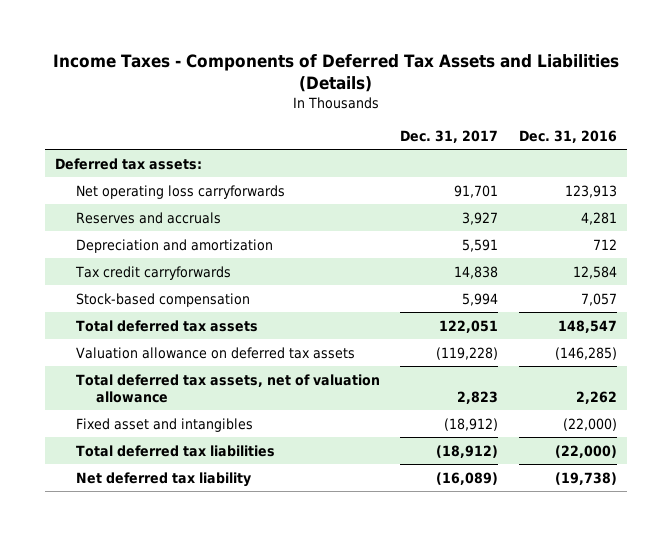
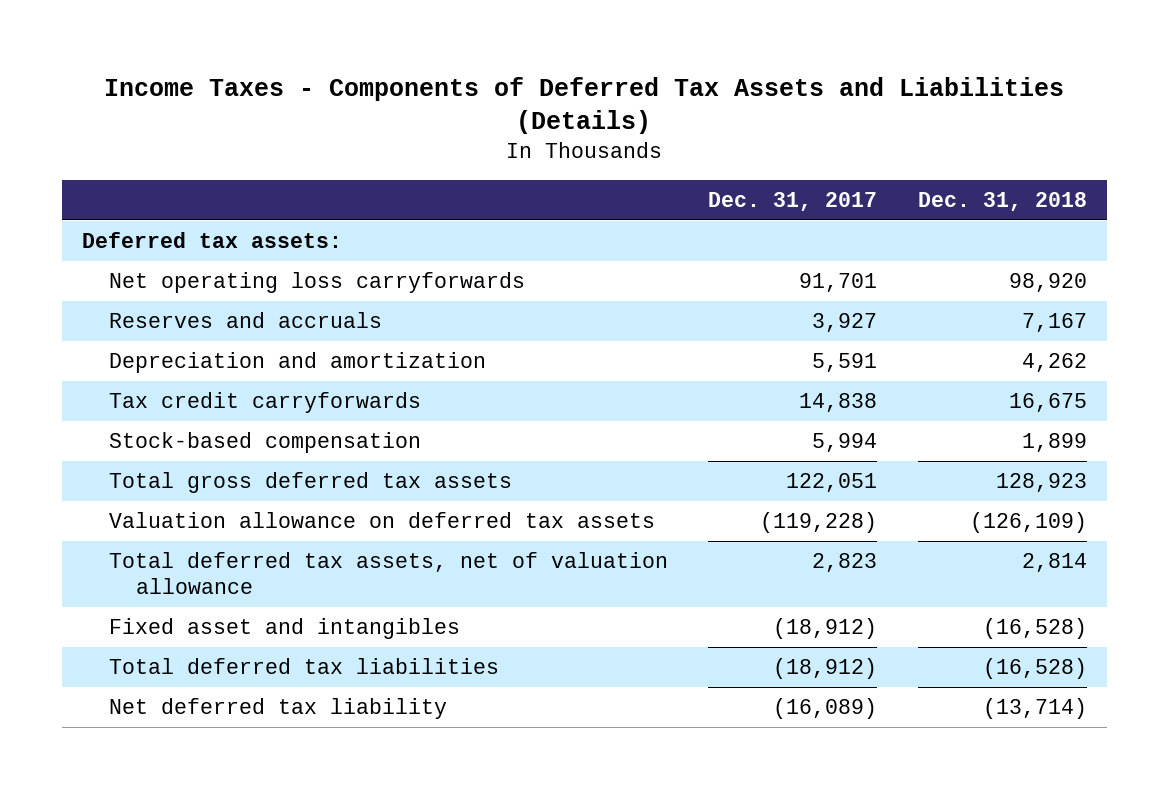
- | Dec. 31, 2017 | Dec. 31, 2016
+ | Dec. 31, 2017 | Dec. 31, 2018
- Total deferred tax assets | 122,051 | 148,547
+ Total gross deferred tax assets | 122,051 | 128,923

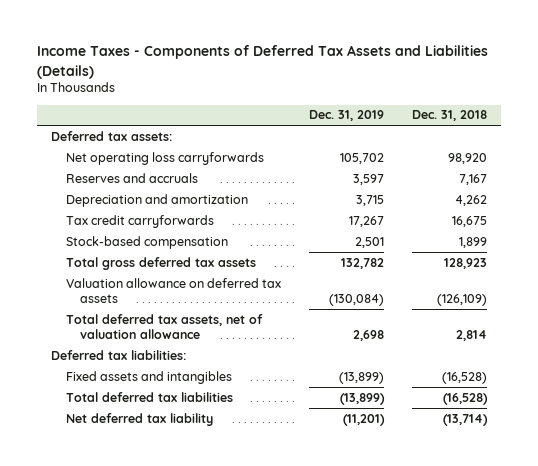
- | Dec. 31, 2017 | Dec. 31, 2018
+ | Dec. 31, 2019 | Dec. 31, 2018
- Fixed asset and intangibles | (18,912) | (16,528)
+ Deferred tax liabilities:
+ Fixed assets and intangibles | (13,899) | (16,528)

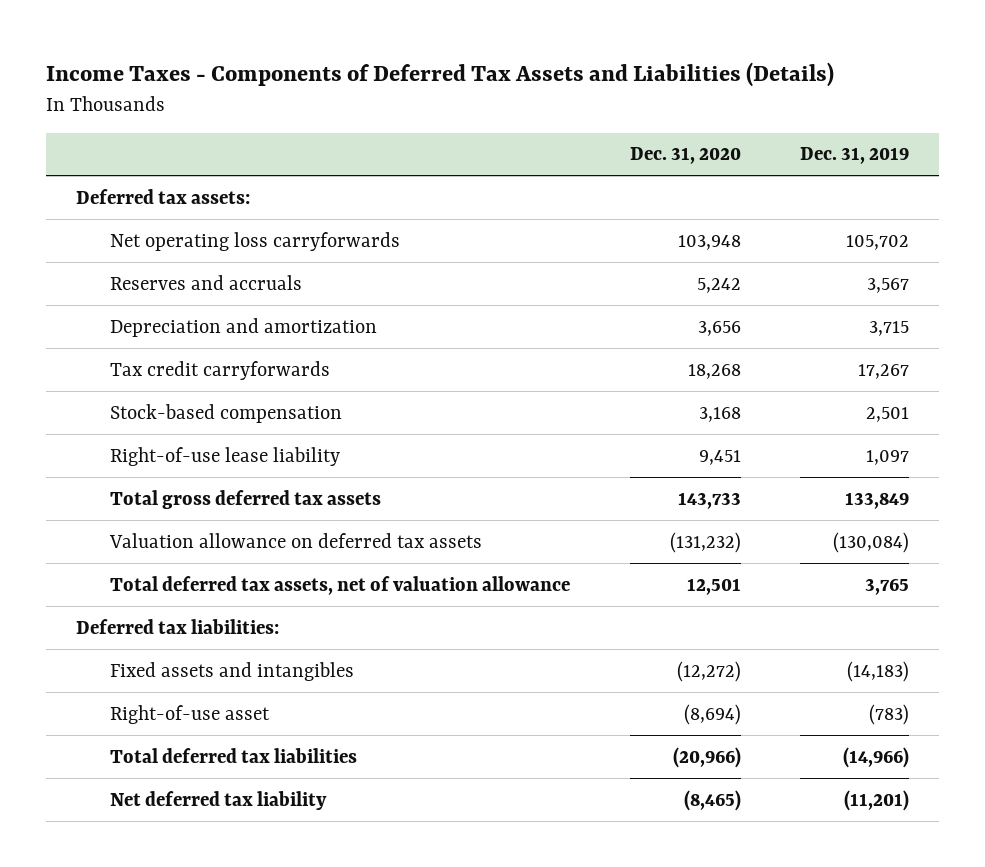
- | Dec. 31, 2019 | Dec. 31, 2018
+ | Dec. 31, 2020 | Dec. 31, 2019
- Reserves and accruals | 3,597 | 7,167
+ Reserves and accruals | 5,242 | 3,567
- Total gross deferred tax assets | 132,782 | 128,923
+ Right-of-use lease liability | 9,451 | 1,097
+ Total gross deferred tax assets | 143,733 | 133,849
- Total deferred tax assets, net of valuation allowance | 2,698 | 2,814
+ Total deferred tax assets, net of valuation allowance | 12,501 | 3,765
- Fixed assets and intangibles | (13,899) | (16,528)
- Total deferred tax liabilities | (13,899) | (16,528)
+ Fixed assets and intangibles | (12,272) | (14,183)
+ Right-of-use asset | (8,694) | (783)
+ Total deferred tax liabilities | (20,966) | (14,966)

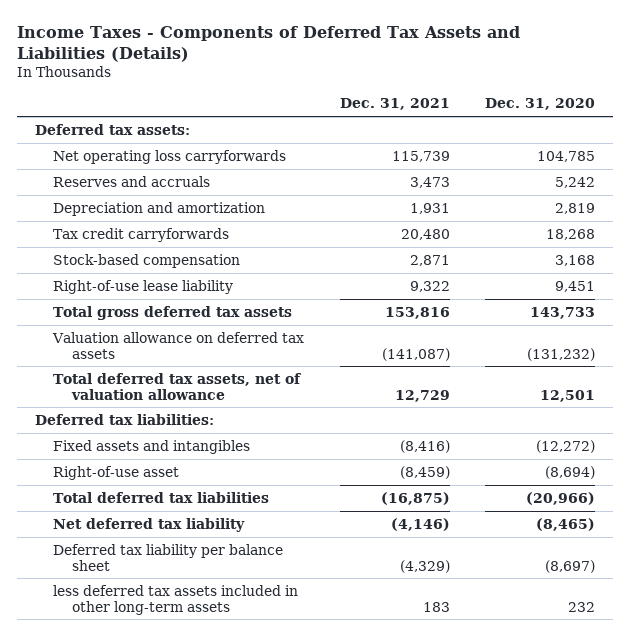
- | Dec. 31, 2020 | Dec. 31, 2019
+ | Dec. 31, 2021 | Dec. 31, 2020
- Net operating loss carryforwards | 103,948 | 105,702
+ Net operating loss carryforwards | 115,739 | 104,785
- Depreciation and amortization | 3,656 | 3,715
+ Depreciation and amortization | 1,931 | 2,819
+ Deferred tax liability per balance sheet | (4,329) | (8,697)
+ less deferred tax assets included in other long-term assets | 183 | 232

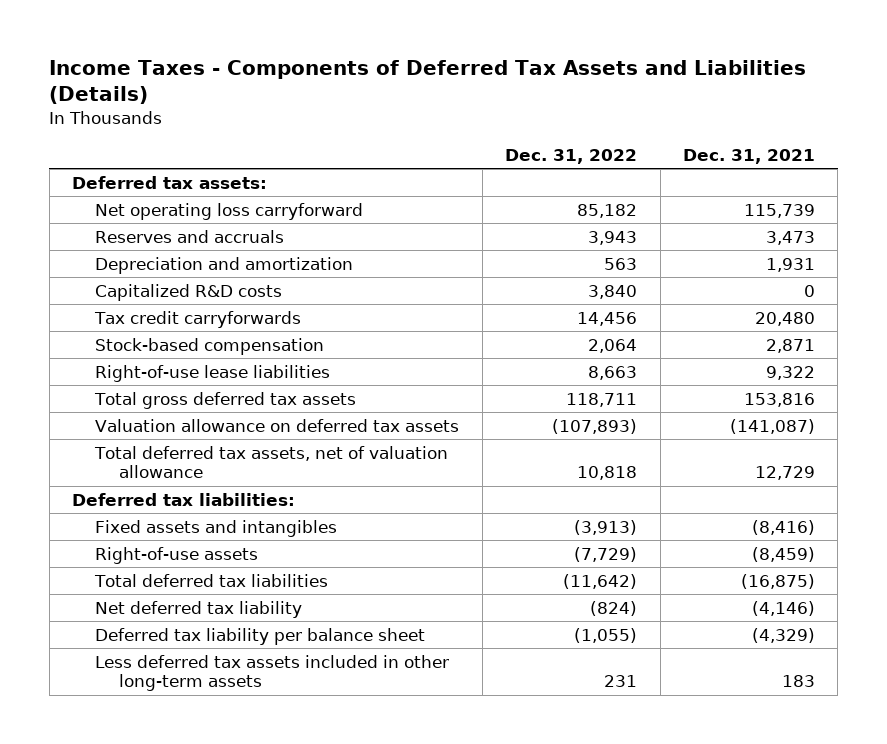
- | Dec. 31, 2021 | Dec. 31, 2020
+ | Dec. 31, 2022 | Dec. 31, 2021
- Net operating loss carryforwards | 115,739 | 104,785
+ Net operating loss carryforward | 85,182 | 115,739
+ Capitalized R&D costs | 3,840 | 0
- Right-of-use lease liability | 9,322 | 9,451
+ Right-of-use lease liabilities | 8,663 | 9,322
- Right-of-use asset | (8,459) | (8,694)
+ Right-of-use assets | (7,729) | (8,459)
- less deferred tax assets included in other long-term assets | 183 | 232
+ Less deferred tax assets included in other long-term assets | 231 | 183

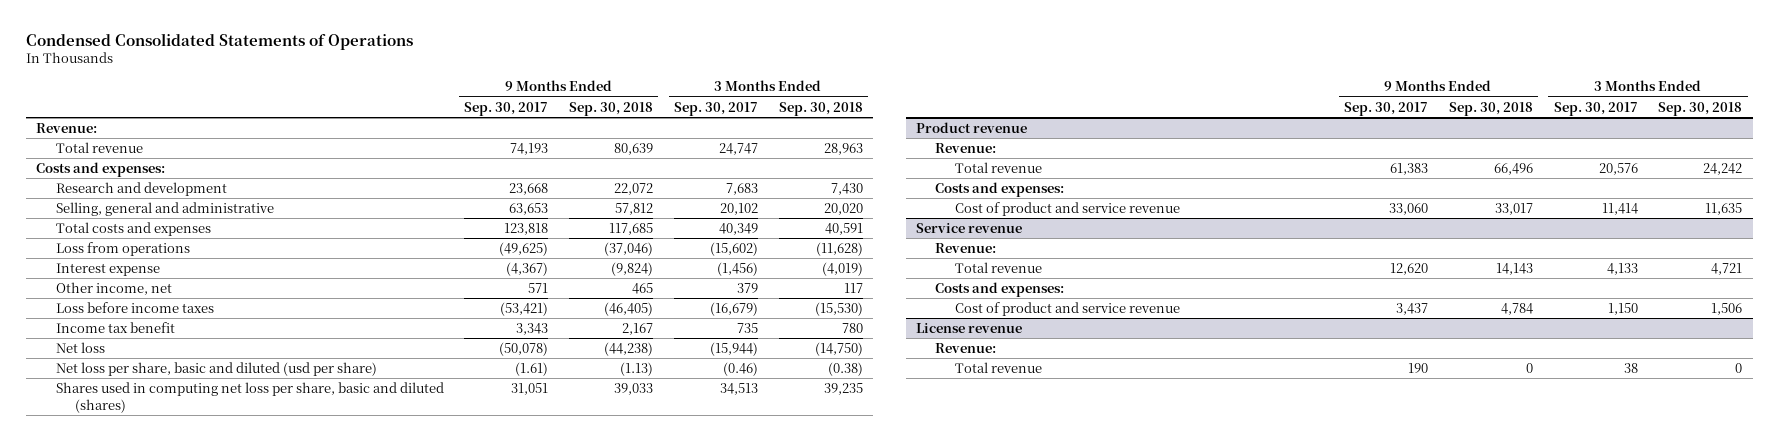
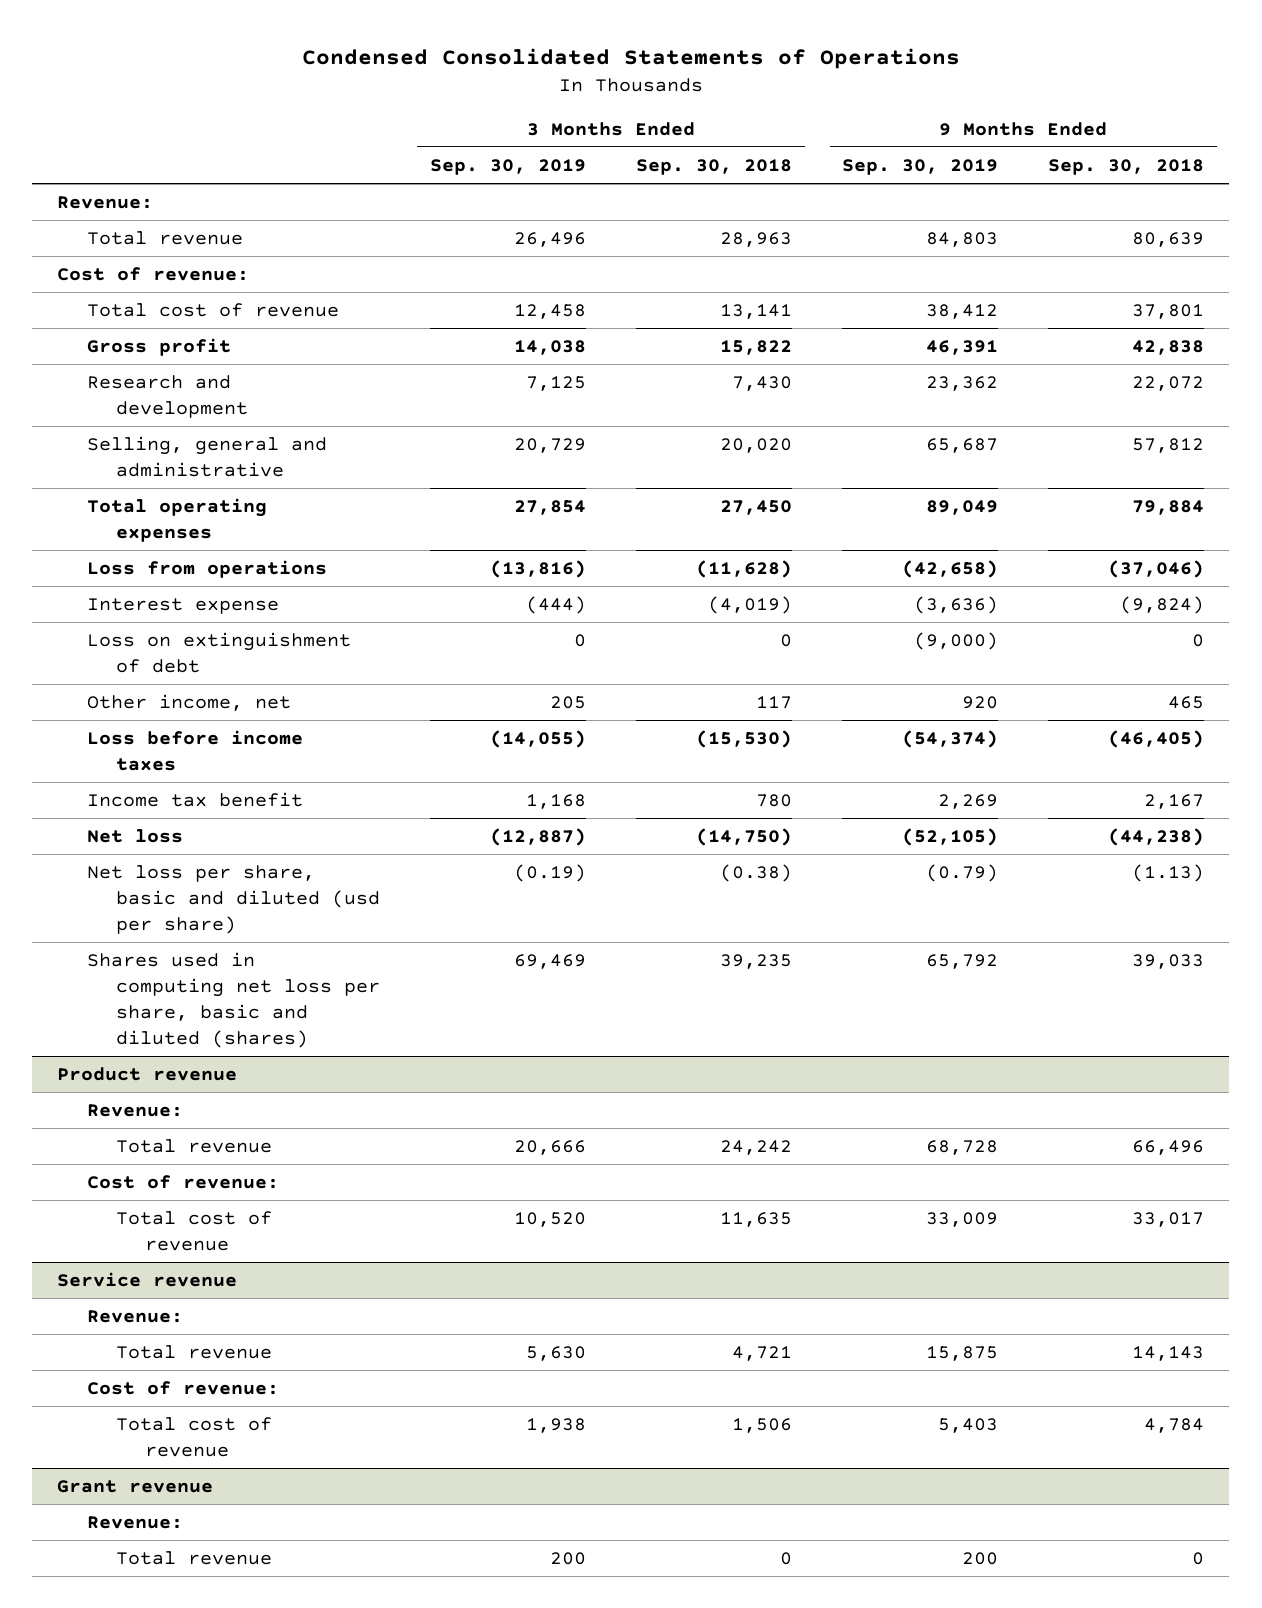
- | 9 Months Ended Sep. 30, 2017 | 9 Months Ended Sep. 30, 2018 | 3 Months Ended Sep. 30, 2017 | 3 Months Ended Sep. 30, 2018
+ | 3 Months Ended Sep. 30, 2019 | 3 Months Ended Sep. 30, 2018 | 9 Months Ended Sep. 30, 2019 | 9 Months Ended Sep. 30, 2018
- Costs and expenses:
+ Cost of revenue:
+ Total cost of revenue | 12,458 | 13,141 | 38,412 | 37,801
+ Gross profit | 14,038 | 15,822 | 46,391 | 42,838
- Total costs and expenses | 123,818 | 117,685 | 40,349 | 40,591
+ Total operating expenses | 27,854 | 27,450 | 89,049 | 79,884
+ Loss on extinguishment of debt | 0 | 0 | (9,000) | 0
@ Product revenue
- Costs and expenses:
- Cost of product and service revenue | 33,060 | 33,017 | 11,414 | 11,635
+ Cost of revenue:
+ Total cost of revenue | 10,520 | 11,635 | 33,009 | 33,017
@ Service revenue
- Costs and expenses:
- Cost of product and service revenue | 3,437 | 4,784 | 1,150 | 1,506
- License revenue
@ Service revenue
+ Cost of revenue:
+ Total cost of revenue | 1,938 | 1,506 | 5,403 | 4,784
+ Grant revenue

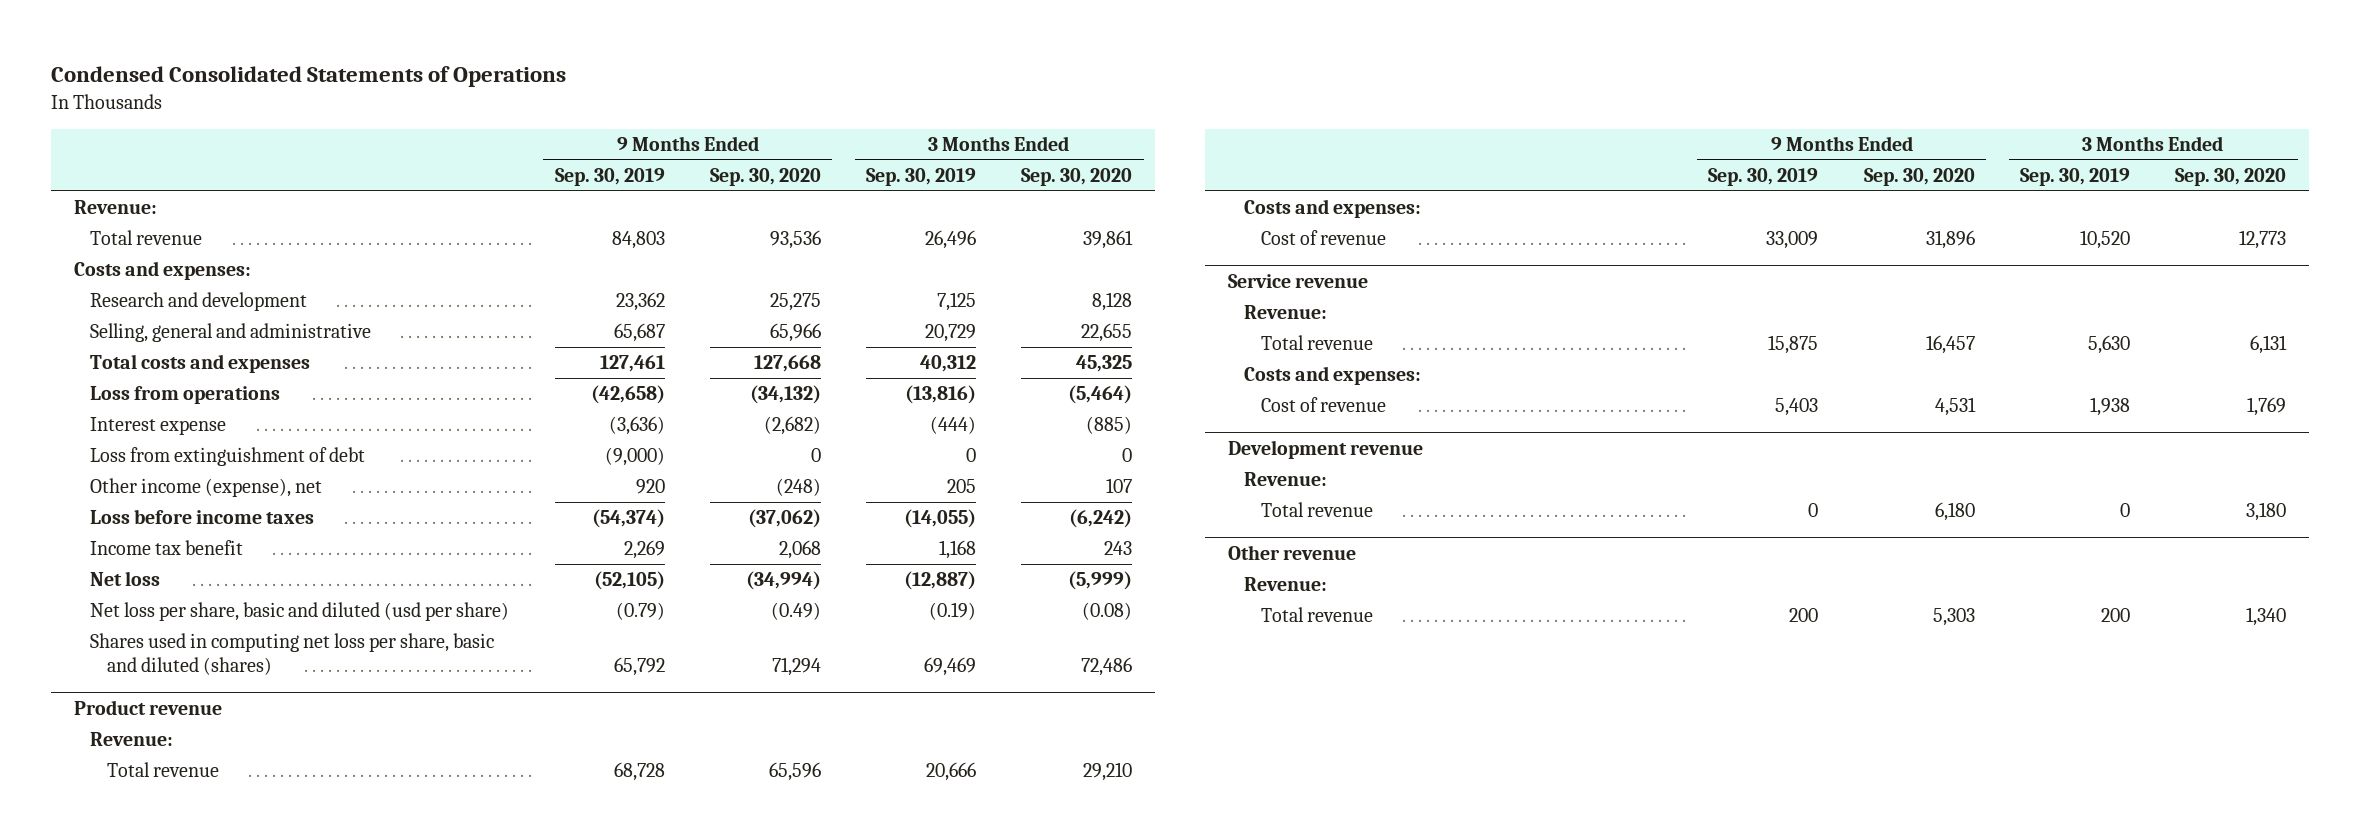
- | 3 Months Ended Sep. 30, 2019 | 3 Months Ended Sep. 30, 2018 | 9 Months Ended Sep. 30, 2019 | 9 Months Ended Sep. 30, 2018
+ | 9 Months Ended Sep. 30, 2019 | 9 Months Ended Sep. 30, 2020 | 3 Months Ended Sep. 30, 2019 | 3 Months Ended Sep. 30, 2020
- Cost of revenue:
- Total cost of revenue | 12,458 | 13,141 | 38,412 | 37,801
- Gross profit | 14,038 | 15,822 | 46,391 | 42,838
+ Costs and expenses:
- Total operating expenses | 27,854 | 27,450 | 89,049 | 79,884
+ Total costs and expenses | 127,461 | 127,668 | 40,312 | 45,325
- Loss on extinguishment of debt | 0 | 0 | (9,000) | 0
- Other income, net | 205 | 117 | 920 | 465
+ Loss from extinguishment of debt | (9,000) | 0 | 0 | 0
+ Other income (expense), net | 920 | (248) | 205 | 107
@ Product revenue
- Cost of revenue:
- Total cost of revenue | 10,520 | 11,635 | 33,009 | 33,017
+ Costs and expenses:
+ Cost of revenue | 33,009 | 31,896 | 10,520 | 12,773
@ Service revenue
- Cost of revenue:
- Total cost of revenue | 1,938 | 1,506 | 5,403 | 4,784
- Grant revenue
@ Service revenue
+ Costs and expenses:
+ Cost of revenue | 5,403 | 4,531 | 1,938 | 1,769
+ Development revenue
+ Total revenue | 0 | 6,180 | 0 | 3,180
+ Other revenue
+ Revenue:

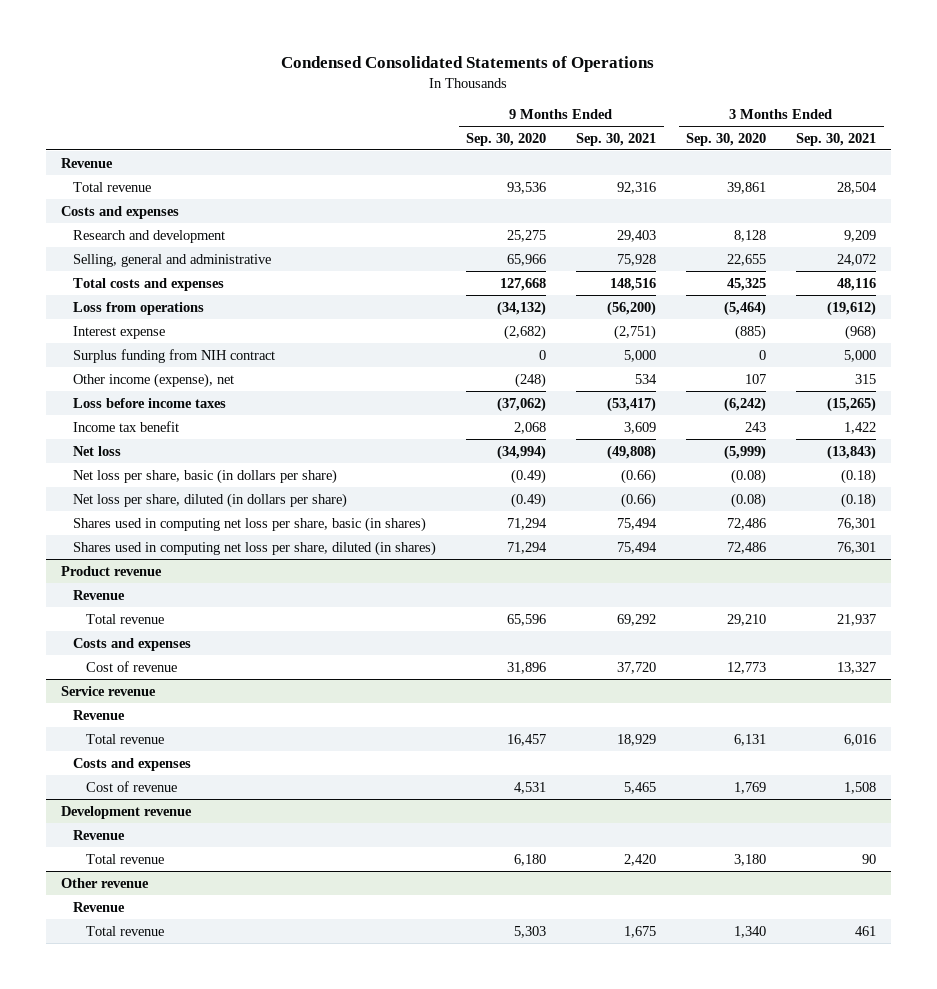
- | 9 Months Ended Sep. 30, 2019 | 9 Months Ended Sep. 30, 2020 | 3 Months Ended Sep. 30, 2019 | 3 Months Ended Sep. 30, 2020
+ | 9 Months Ended Sep. 30, 2020 | 9 Months Ended Sep. 30, 2021 | 3 Months Ended Sep. 30, 2020 | 3 Months Ended Sep. 30, 2021
- Revenue:
+ Revenue
- Costs and expenses:
+ Costs and expenses
- Loss from extinguishment of debt | (9,000) | 0 | 0 | 0
+ Surplus funding from NIH contract | 0 | 5,000 | 0 | 5,000
- Net loss per share, basic and diluted (usd per share) | (0.79) | (0.49) | (0.19) | (0.08)
- Shares used in computing net loss per share, basic and diluted (shares) | 65,792 | 71,294 | 69,469 | 72,486
+ Net loss per share, basic (in dollars per share) | (0.49) | (0.66) | (0.08) | (0.18)
+ Net loss per share, diluted (in dollars per share) | (0.49) | (0.66) | (0.08) | (0.18)
+ Shares used in computing net loss per share, basic (in shares) | 71,294 | 75,494 | 72,486 | 76,301
+ Shares used in computing net loss per share, diluted (in shares) | 71,294 | 75,494 | 72,486 | 76,301
@ Product revenue
- Revenue:
+ Revenue
- Costs and expenses:
+ Costs and expenses
@ Service revenue
- Revenue:
+ Revenue
- Costs and expenses:
+ Costs and expenses
@ Development revenue
- Revenue:
+ Revenue
@ Other revenue
- Revenue:
+ Revenue

